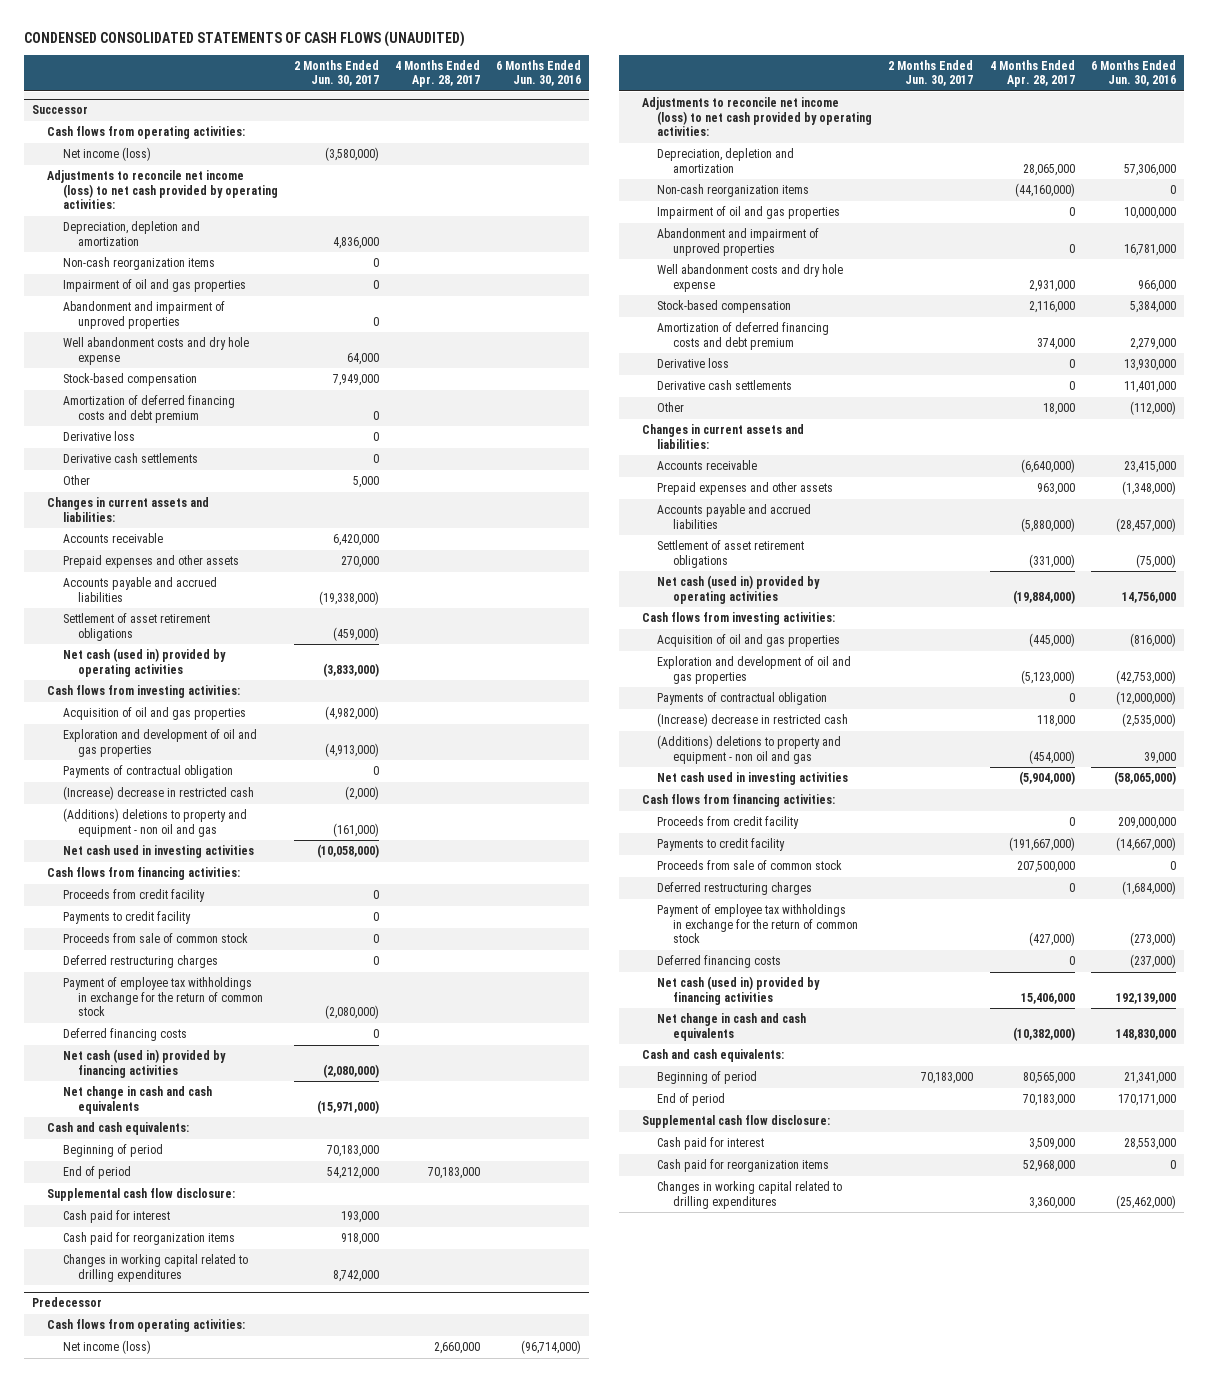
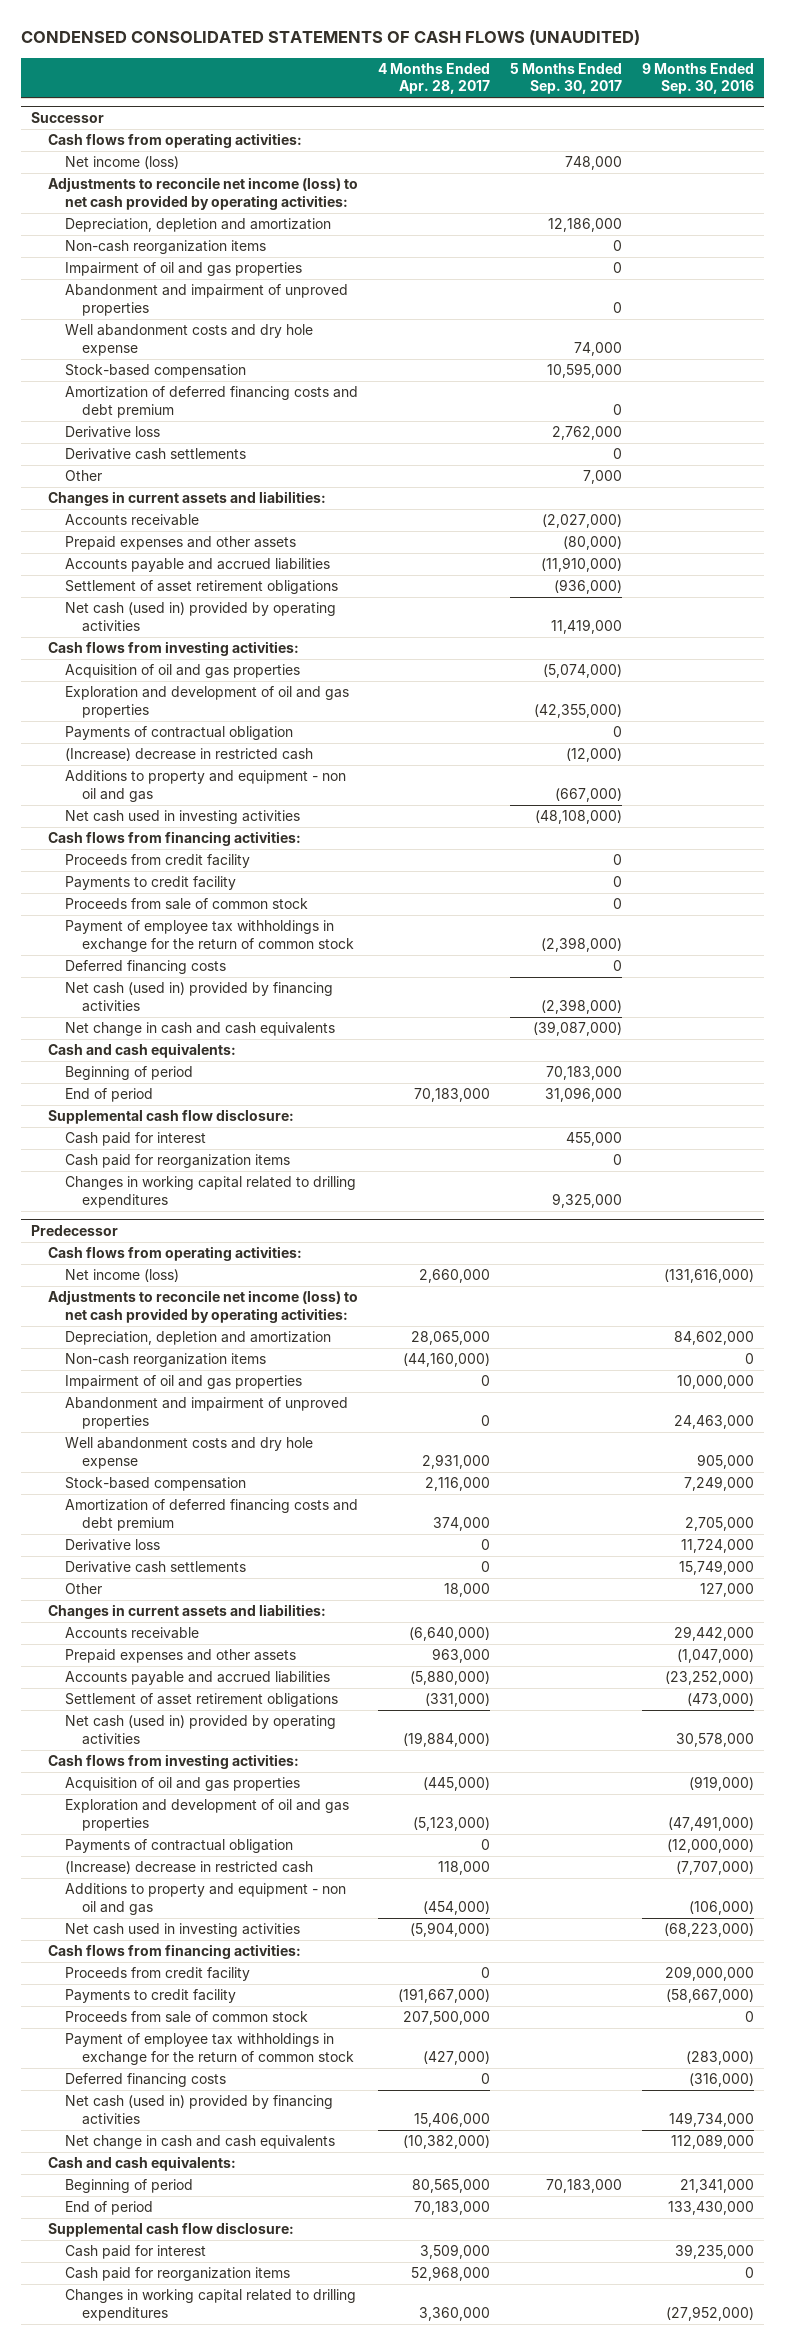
- | 2 Months Ended Jun. 30, 2017 | 4 Months Ended Apr. 28, 2017 | 6 Months Ended Jun. 30, 2016
+ | 4 Months Ended Apr. 28, 2017 | 5 Months Ended Sep. 30, 2017 | 9 Months Ended Sep. 30, 2016
@ Successor
- (Additions) deletions to property and equipment - non oil and gas | (161,000) | |
+ Additions to property and equipment - non oil and gas | | (667,000) |
- Deferred restructuring charges | 0 | |
@ Predecessor
- (Additions) deletions to property and equipment - non oil and gas | | (454,000) | 39,000
+ Additions to property and equipment - non oil and gas | (454,000) | | (106,000)
- Deferred restructuring charges | | 0 | (1,684,000)

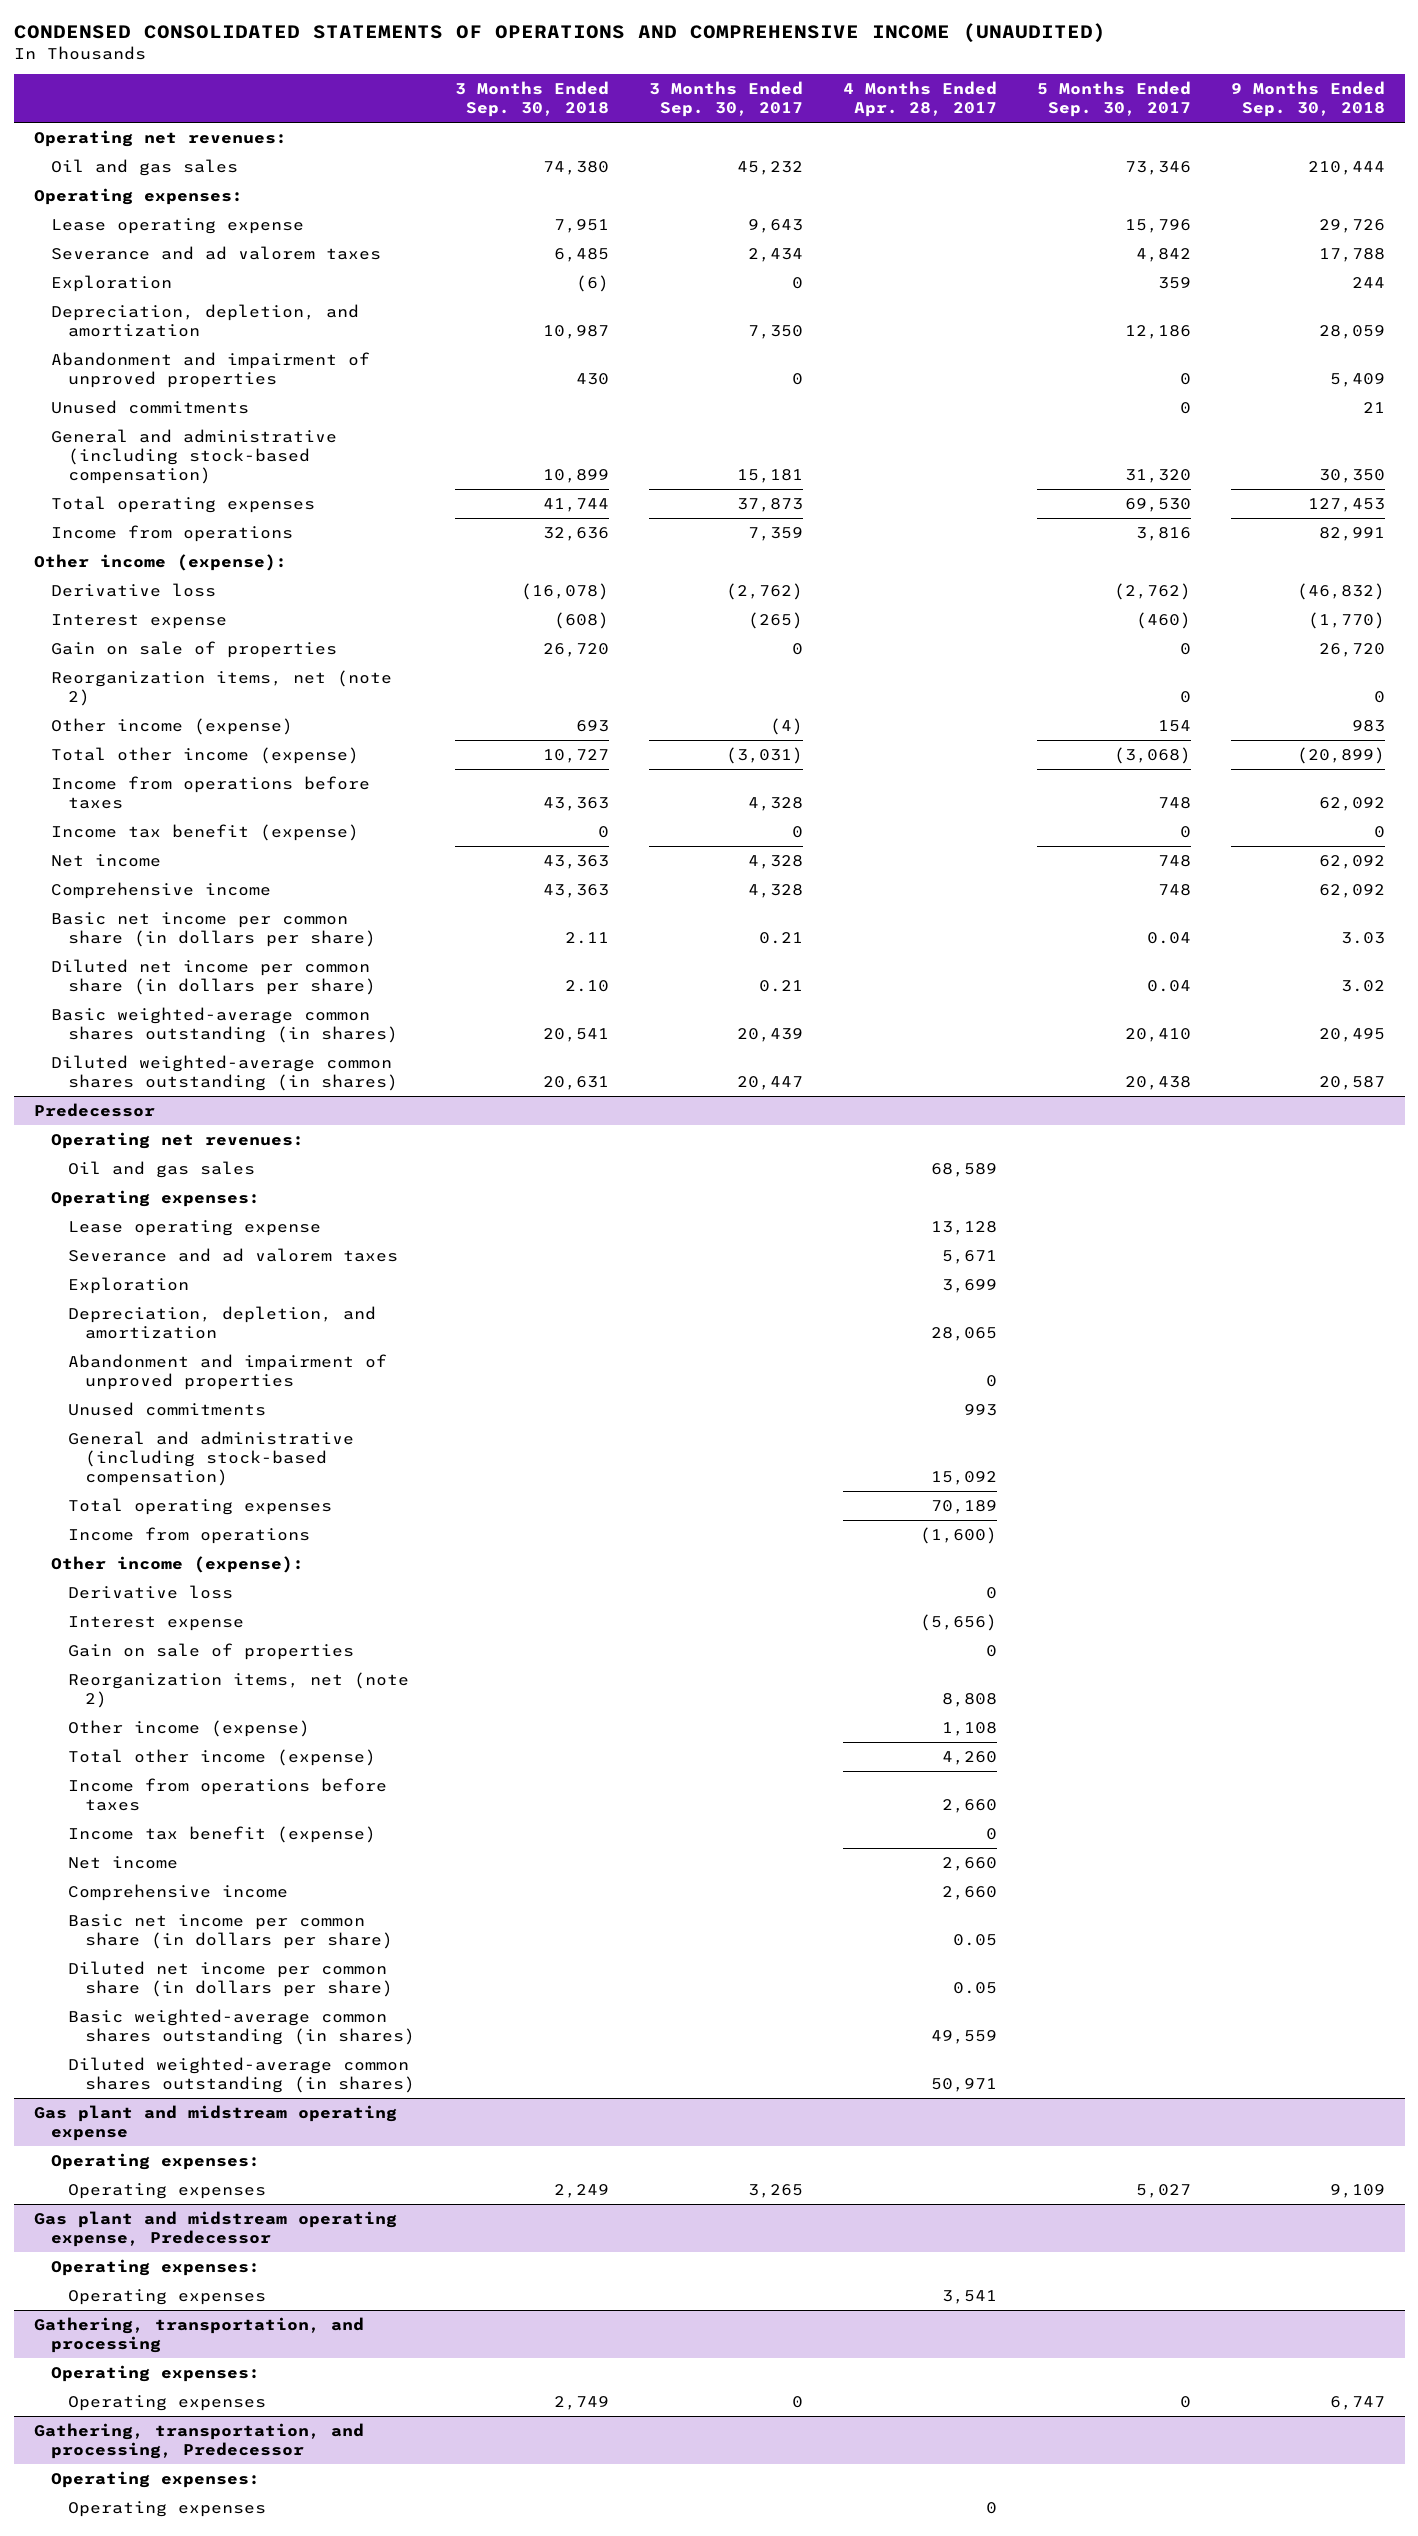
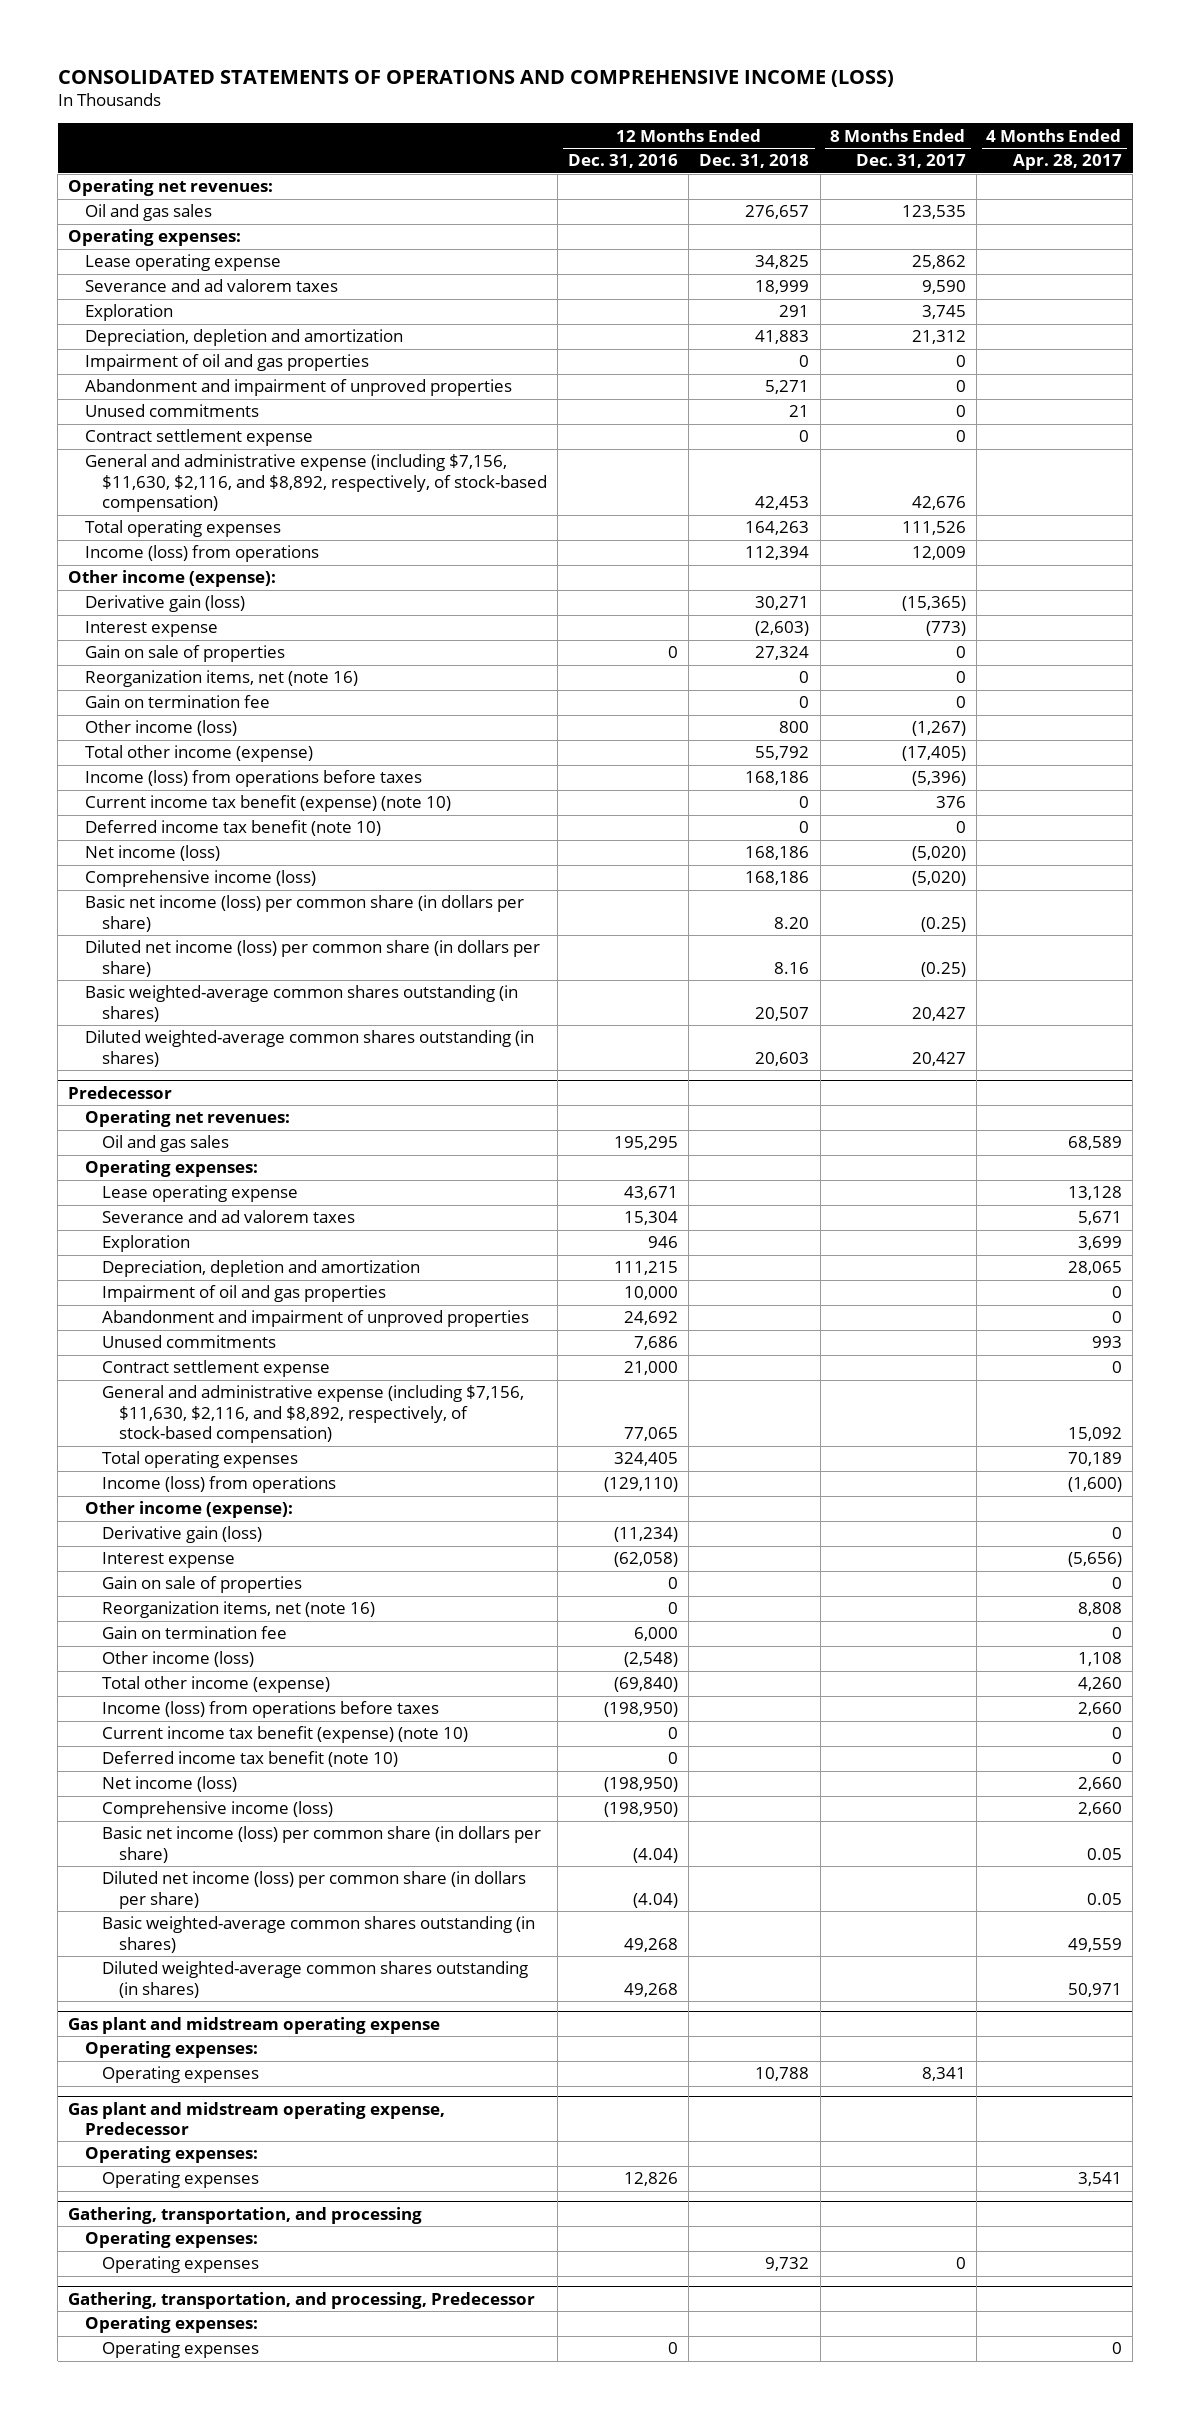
- CONDENSED CONSOLIDATED STATEMENTS OF OPERATIONS AND COMPREHENSIVE INCOME (UNAUDITED)
+ CONSOLIDATED STATEMENTS OF OPERATIONS AND COMPREHENSIVE INCOME (LOSS)
- | 3 Months Ended Sep. 30, 2018 | 3 Months Ended Sep. 30, 2017 | 4 Months Ended Apr. 28, 2017 | 5 Months Ended Sep. 30, 2017 | 9 Months Ended Sep. 30, 2018
+ | 12 Months Ended Dec. 31, 2016 | 12 Months Ended Dec. 31, 2018 | 8 Months Ended Dec. 31, 2017 | 4 Months Ended Apr. 28, 2017
- Depreciation, depletion, and amortization | 10,987 | 7,350 | | 12,186 | 28,059
+ Depreciation, depletion and amortization | | 41,883 | 21,312 |
+ Impairment of oil and gas properties | | 0 | 0 |
- General and administrative (including stock-based compensation) | 10,899 | 15,181 | | 31,320 | 30,350
+ Contract settlement expense | | 0 | 0 |
+ General and administrative expense (including $7,156, $11,630, $2,116, and $8,892, respectively, of stock-based compensation) | | 42,453 | 42,676 |
- Income from operations | 32,636 | 7,359 | | 3,816 | 82,991
+ Income (loss) from operations | | 112,394 | 12,009 |
- Derivative loss | (16,078) | (2,762) | | (2,762) | (46,832)
+ Derivative gain (loss) | | 30,271 | (15,365) |
- Reorganization items, net (note 2) | | | | 0 | 0
- Other income (expense) | 693 | (4) | | 154 | 983
+ Reorganization items, net (note 16) | | 0 | 0 |
+ Gain on termination fee | | 0 | 0 |
+ Other income (loss) | | 800 | (1,267) |
- Income from operations before taxes | 43,363 | 4,328 | | 748 | 62,092
- Income tax benefit (expense) | 0 | 0 | | 0 | 0
- Net income | 43,363 | 4,328 | | 748 | 62,092
- Comprehensive income | 43,363 | 4,328 | | 748 | 62,092
- Basic net income per common share (in dollars per share) | 2.11 | 0.21 | | 0.04 | 3.03
- Diluted net income per common share (in dollars per share) | 2.10 | 0.21 | | 0.04 | 3.02
+ Income (loss) from operations before taxes | | 168,186 | (5,396) |
+ Current income tax benefit (expense) (note 10) | | 0 | 376 |
+ Deferred income tax benefit (note 10) | | 0 | 0 |
+ Net income (loss) | | 168,186 | (5,020) |
+ Comprehensive income (loss) | | 168,186 | (5,020) |
+ Basic net income (loss) per common share (in dollars per share) | | 8.20 | (0.25) |
+ Diluted net income (loss) per common share (in dollars per share) | | 8.16 | (0.25) |
@ Predecessor
- Depreciation, depletion, and amortization | | | 28,065 | |
+ Depreciation, depletion and amortization | 111,215 | | | 28,065
+ Impairment of oil and gas properties | 10,000 | | | 0
- General and administrative (including stock-based compensation) | | | 15,092 | |
+ Contract settlement expense | 21,000 | | | 0
+ General and administrative expense (including $7,156, $11,630, $2,116, and $8,892, respectively, of stock-based compensation) | 77,065 | | | 15,092
- Income from operations | | | (1,600) | |
+ Income (loss) from operations | (129,110) | | | (1,600)
- Derivative loss | | | 0 | |
+ Derivative gain (loss) | (11,234) | | | 0
- Reorganization items, net (note 2) | | | 8,808 | |
- Other income (expense) | | | 1,108 | |
+ Reorganization items, net (note 16) | 0 | | | 8,808
+ Gain on termination fee | 6,000 | | | 0
+ Other income (loss) | (2,548) | | | 1,108
- Income from operations before taxes | | | 2,660 | |
- Income tax benefit (expense) | | | 0 | |
- Net income | | | 2,660 | |
- Comprehensive income | | | 2,660 | |
- Basic net income per common share (in dollars per share) | | | 0.05 | |
- Diluted net income per common share (in dollars per share) | | | 0.05 | |
+ Income (loss) from operations before taxes | (198,950) | | | 2,660
+ Current income tax benefit (expense) (note 10) | 0 | | | 0
+ Deferred income tax benefit (note 10) | 0 | | | 0
+ Net income (loss) | (198,950) | | | 2,660
+ Comprehensive income (loss) | (198,950) | | | 2,660
+ Basic net income (loss) per common share (in dollars per share) | (4.04) | | | 0.05
+ Diluted net income (loss) per common share (in dollars per share) | (4.04) | | | 0.05

